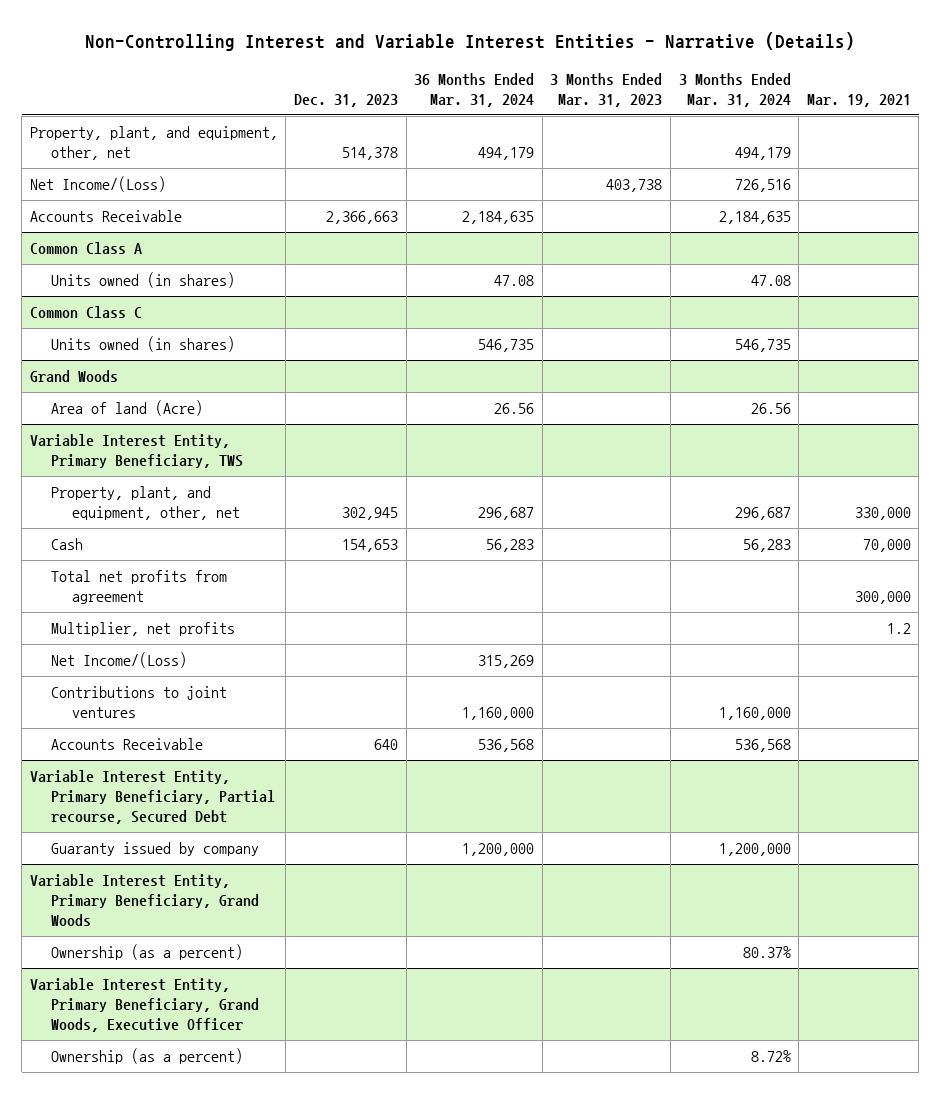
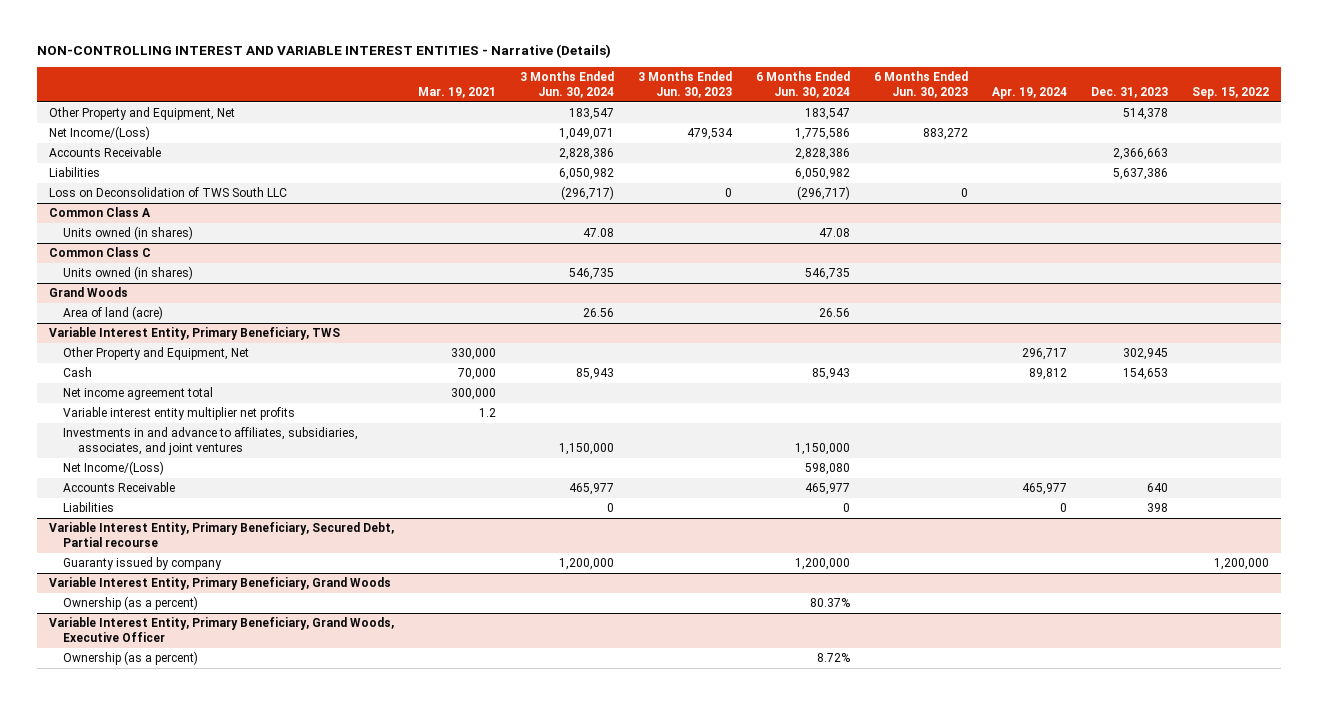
- Non-Controlling Interest and Variable Interest Entities - Narrative (Details)
+ NON-CONTROLLING INTEREST AND VARIABLE INTEREST ENTITIES - Narrative (Details)
- | Dec. 31, 2023 | 36 Months Ended Mar. 31, 2024 | 3 Months Ended Mar. 31, 2023 | 3 Months Ended Mar. 31, 2024 | Mar. 19, 2021
+ | Mar. 19, 2021 | 3 Months Ended Jun. 30, 2024 | 3 Months Ended Jun. 30, 2023 | 6 Months Ended Jun. 30, 2024 | 6 Months Ended Jun. 30, 2023 | Apr. 19, 2024 | Dec. 31, 2023 | Sep. 15, 2022
- Property, plant, and equipment, other, net | 514,378 | 494,179 | | 494,179 |
+ Other Property and Equipment, Net | | 183,547 | | 183,547 | | | 514,378 |
+ Liabilities | | 6,050,982 | | 6,050,982 | | | 5,637,386 |
+ Loss on Deconsolidation of TWS South LLC | | (296,717) | 0 | (296,717) | 0 | | |
@ Grand Woods
- Area of land (Acre) | | 26.56 | | 26.56 |
+ Area of land (acre) | | 26.56 | | 26.56 | | | |
@ Variable Interest Entity, Primary Beneficiary, TWS
- Property, plant, and equipment, other, net | 302,945 | 296,687 | | 296,687 | 330,000
+ Other Property and Equipment, Net | 330,000 | | | | | 296,717 | 302,945 |
- Total net profits from agreement | | | | | 300,000
- Multiplier, net profits | | | | | 1.2
+ Net income agreement total | 300,000 | | | | | | |
+ Variable interest entity multiplier net profits | 1.2 | | | | | | |
+ Investments in and advance to affiliates, subsidiaries, associates, and joint ventures | | 1,150,000 | | 1,150,000 | | | |
- Contributions to joint ventures | | 1,160,000 | | 1,160,000 |
- Variable Interest Entity, Primary Beneficiary, Partial recourse, Secured Debt
@ Variable Interest Entity, Primary Beneficiary, TWS
+ Liabilities | | 0 | | 0 | | 0 | 398 |
+ Variable Interest Entity, Primary Beneficiary, Secured Debt, Partial recourse

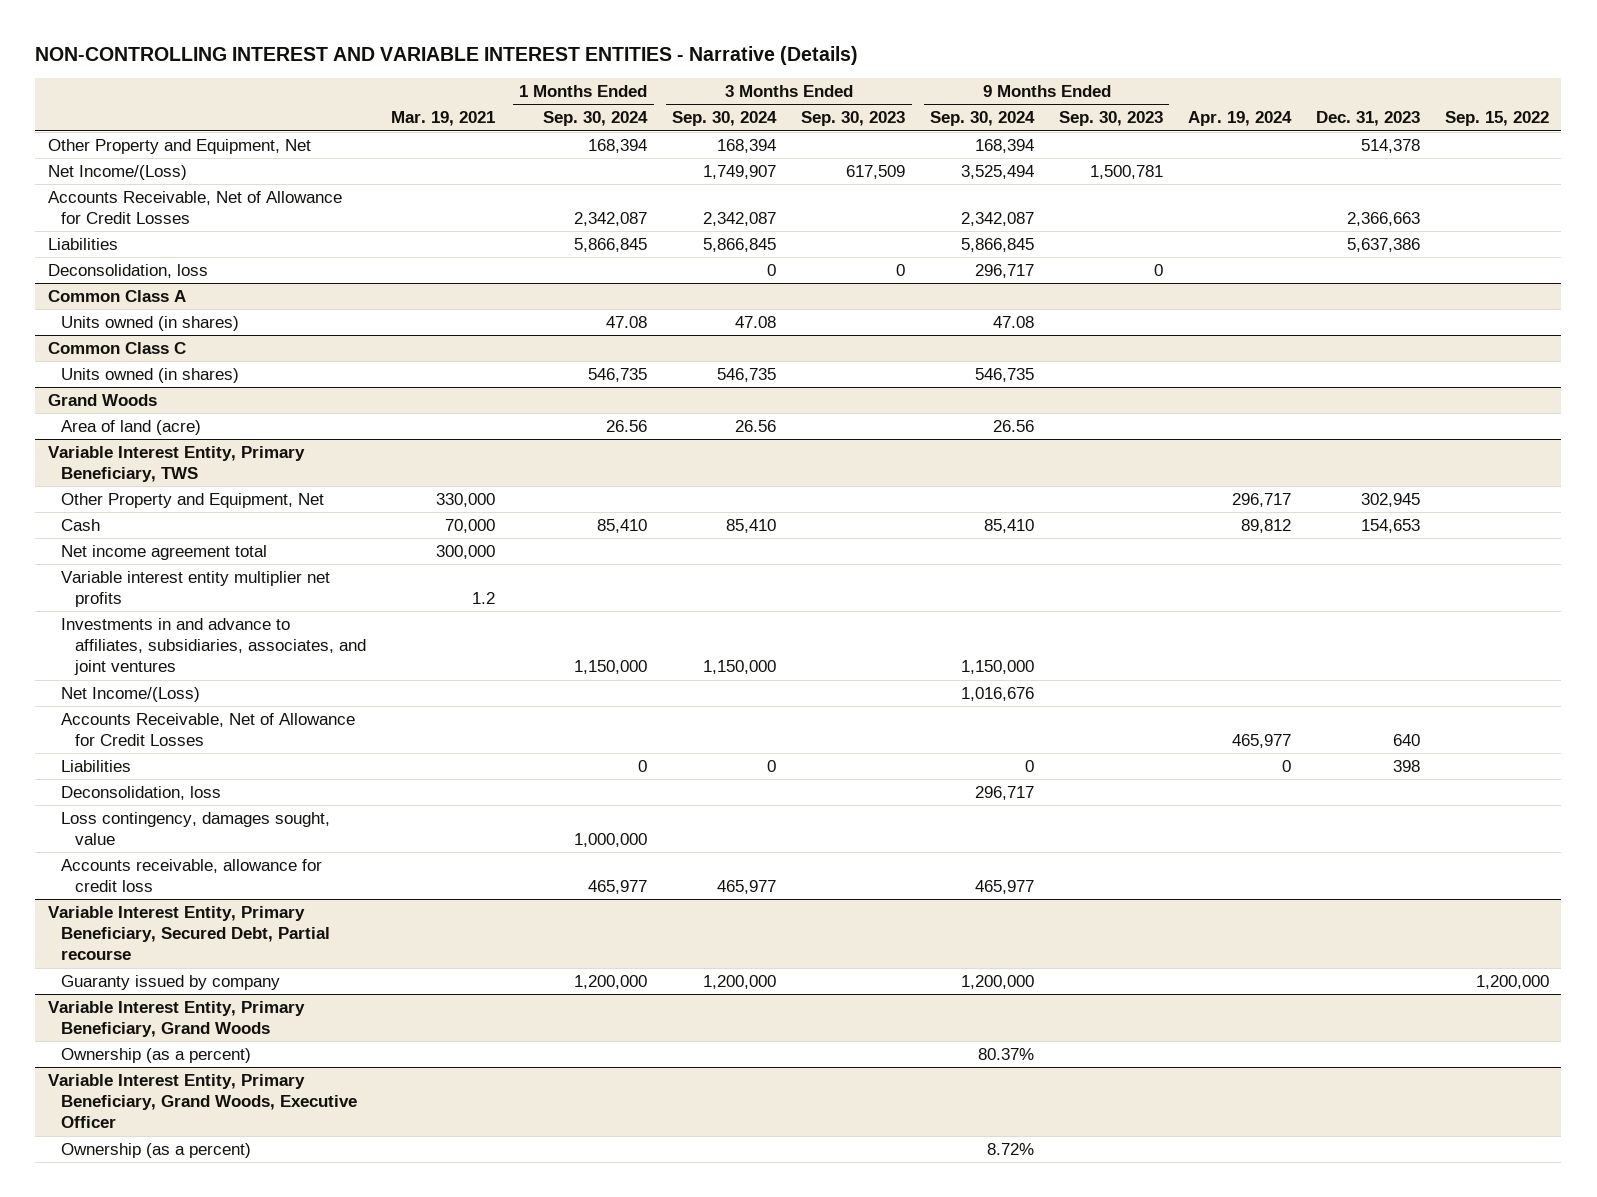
- | Mar. 19, 2021 | 3 Months Ended Jun. 30, 2024 | 3 Months Ended Jun. 30, 2023 | 6 Months Ended Jun. 30, 2024 | 6 Months Ended Jun. 30, 2023 | Apr. 19, 2024 | Dec. 31, 2023 | Sep. 15, 2022
+ | Mar. 19, 2021 | 1 Months Ended Sep. 30, 2024 | 3 Months Ended Sep. 30, 2024 | 3 Months Ended Sep. 30, 2023 | 9 Months Ended Sep. 30, 2024 | 9 Months Ended Sep. 30, 2023 | Apr. 19, 2024 | Dec. 31, 2023 | Sep. 15, 2022
- Accounts Receivable | | 2,828,386 | | 2,828,386 | | | 2,366,663 |
+ Accounts Receivable, Net of Allowance for Credit Losses | | 2,342,087 | 2,342,087 | | 2,342,087 | | | 2,366,663 |
- Loss on Deconsolidation of TWS South LLC | | (296,717) | 0 | (296,717) | 0 | | |
+ Deconsolidation, loss | | | 0 | 0 | 296,717 | 0 | | |
@ Variable Interest Entity, Primary Beneficiary, TWS
- Accounts Receivable | | 465,977 | | 465,977 | | 465,977 | 640 |
+ Accounts Receivable, Net of Allowance for Credit Losses | | | | | | | 465,977 | 640 |
+ Deconsolidation, loss | | | | | 296,717 | | | |
+ Loss contingency, damages sought, value | | 1,000,000 | | | | | | |
+ Accounts receivable, allowance for credit loss | | 465,977 | 465,977 | | 465,977 | | | |

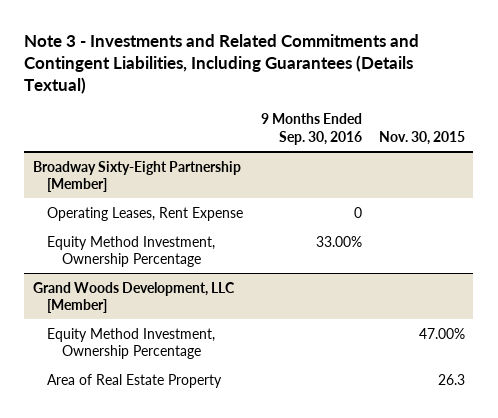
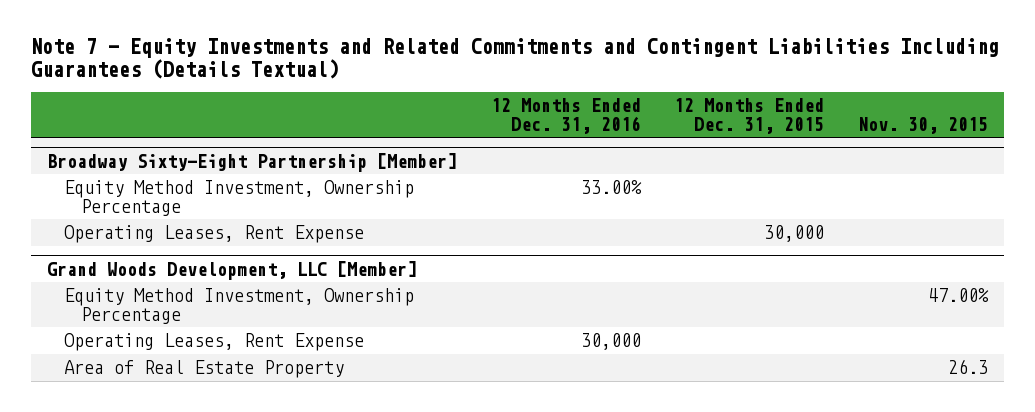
- Note 3 - Investments and Related Commitments and Contingent Liabilities, Including Guarantees (Details Textual)
+ Note 7 - Equity Investments and Related Commitments and Contingent Liabilities Including Guarantees (Details Textual)
- | 9 Months Ended Sep. 30, 2016 | Nov. 30, 2015
+ | 12 Months Ended Dec. 31, 2016 | 12 Months Ended Dec. 31, 2015 | Nov. 30, 2015
@ Broadway Sixty-Eight Partnership [Member]
moved down: Operating Leases, Rent Expense | | 30,000 |
@ Grand Woods Development, LLC [Member]
+ Operating Leases, Rent Expense | 30,000 | |

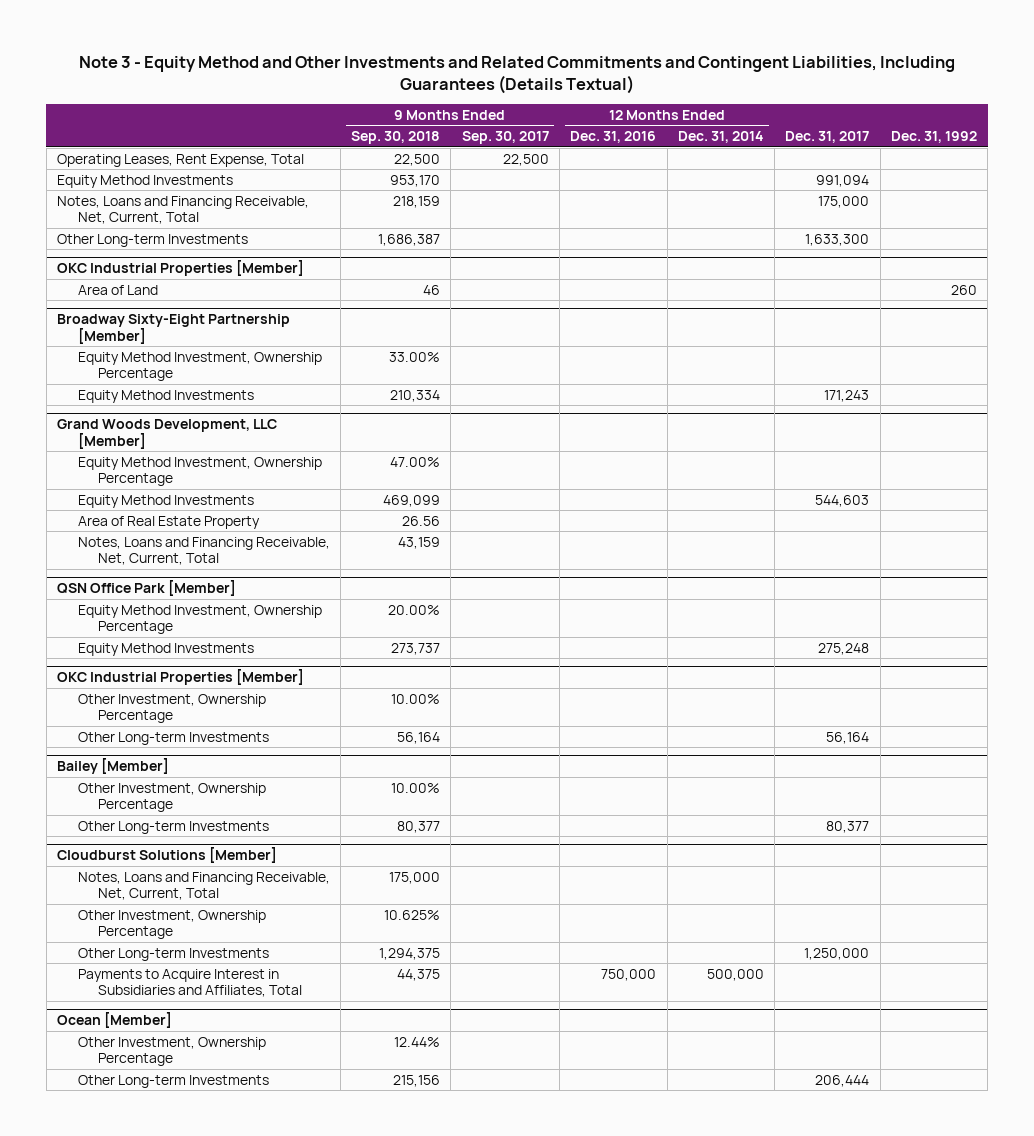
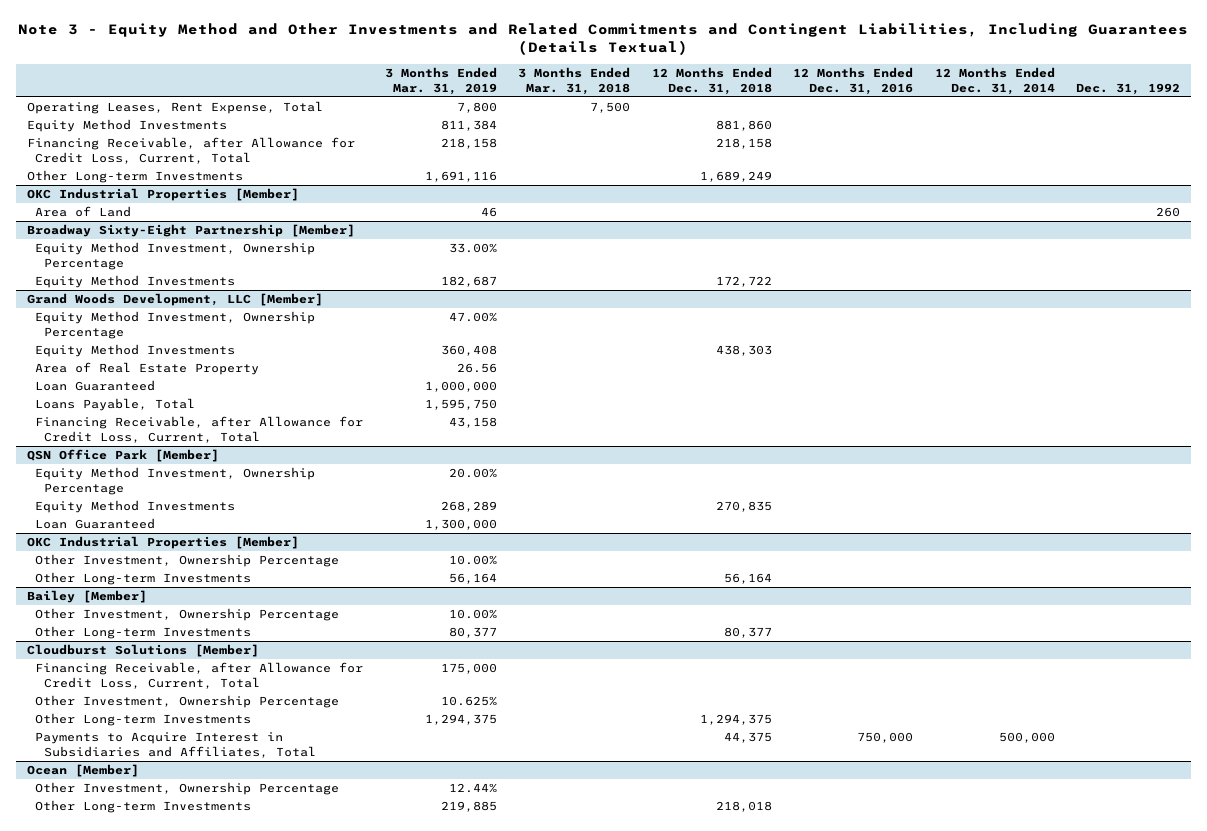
- | 9 Months Ended Sep. 30, 2018 | 9 Months Ended Sep. 30, 2017 | 12 Months Ended Dec. 31, 2016 | 12 Months Ended Dec. 31, 2014 | Dec. 31, 2017 | Dec. 31, 1992
+ | 3 Months Ended Mar. 31, 2019 | 3 Months Ended Mar. 31, 2018 | 12 Months Ended Dec. 31, 2018 | 12 Months Ended Dec. 31, 2016 | 12 Months Ended Dec. 31, 2014 | Dec. 31, 1992
- Notes, Loans and Financing Receivable, Net, Current, Total | 218,159 | | | | 175,000 |
+ Financing Receivable, after Allowance for Credit Loss, Current, Total | 218,158 | | 218,158 | | |
@ Grand Woods Development, LLC [Member]
- Notes, Loans and Financing Receivable, Net, Current, Total | 43,159 | | | | |
+ Loan Guaranteed | 1,000,000 | | | | |
+ Loans Payable, Total | 1,595,750 | | | | |
+ Financing Receivable, after Allowance for Credit Loss, Current, Total | 43,158 | | | | |
@ QSN Office Park [Member]
+ Loan Guaranteed | 1,300,000 | | | | |
@ Cloudburst Solutions [Member]
- Notes, Loans and Financing Receivable, Net, Current, Total | 175,000 | | | | |
+ Financing Receivable, after Allowance for Credit Loss, Current, Total | 175,000 | | | | |

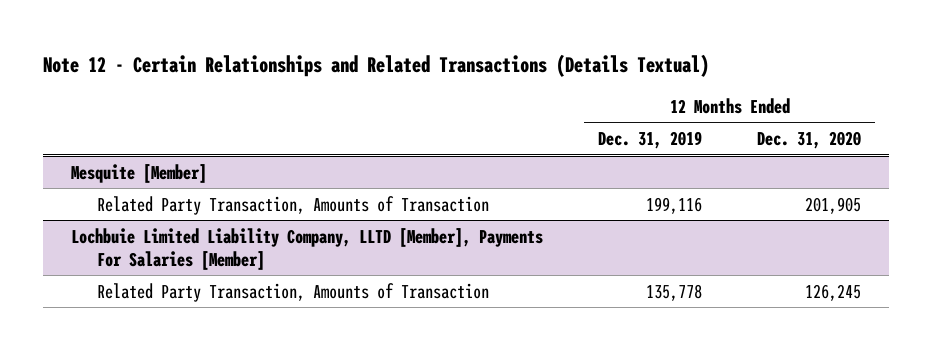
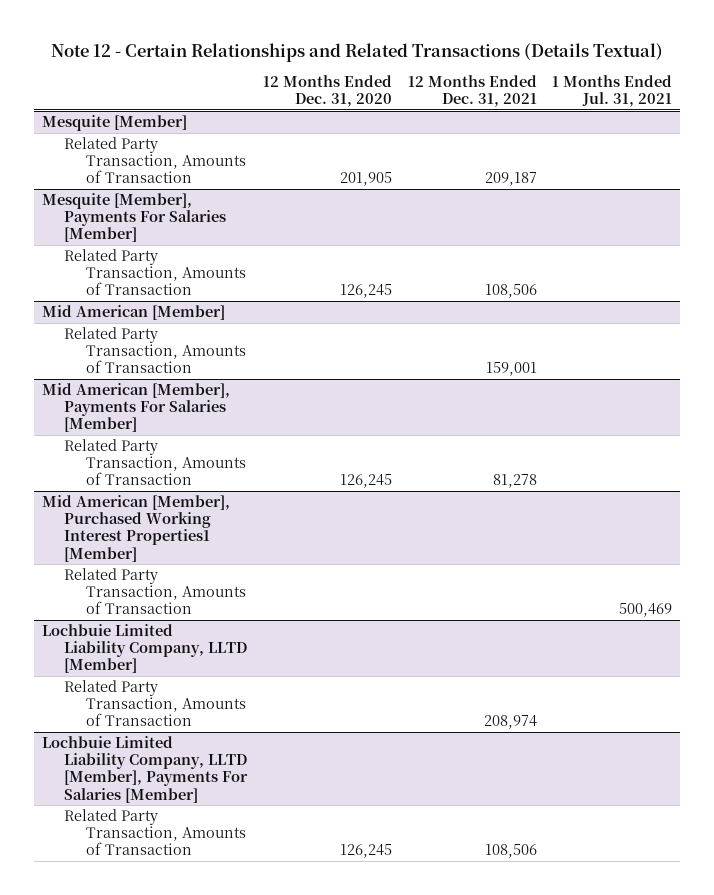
- | 12 Months Ended Dec. 31, 2019 | 12 Months Ended Dec. 31, 2020
+ | 12 Months Ended Dec. 31, 2020 | 12 Months Ended Dec. 31, 2021 | 1 Months Ended Jul. 31, 2021
+ Mesquite [Member], Payments For Salaries [Member]
+ Related Party Transaction, Amounts of Transaction | 126,245 | 108,506 |
+ Mid American [Member]
+ Related Party Transaction, Amounts of Transaction | | 159,001 |
+ Mid American [Member], Payments For Salaries [Member]
+ Related Party Transaction, Amounts of Transaction | 126,245 | 81,278 |
+ Mid American [Member], Purchased Working Interest Properties1 [Member]
+ Related Party Transaction, Amounts of Transaction | | | 500,469
+ Lochbuie Limited Liability Company, LLTD [Member]
+ Related Party Transaction, Amounts of Transaction | | 208,974 |

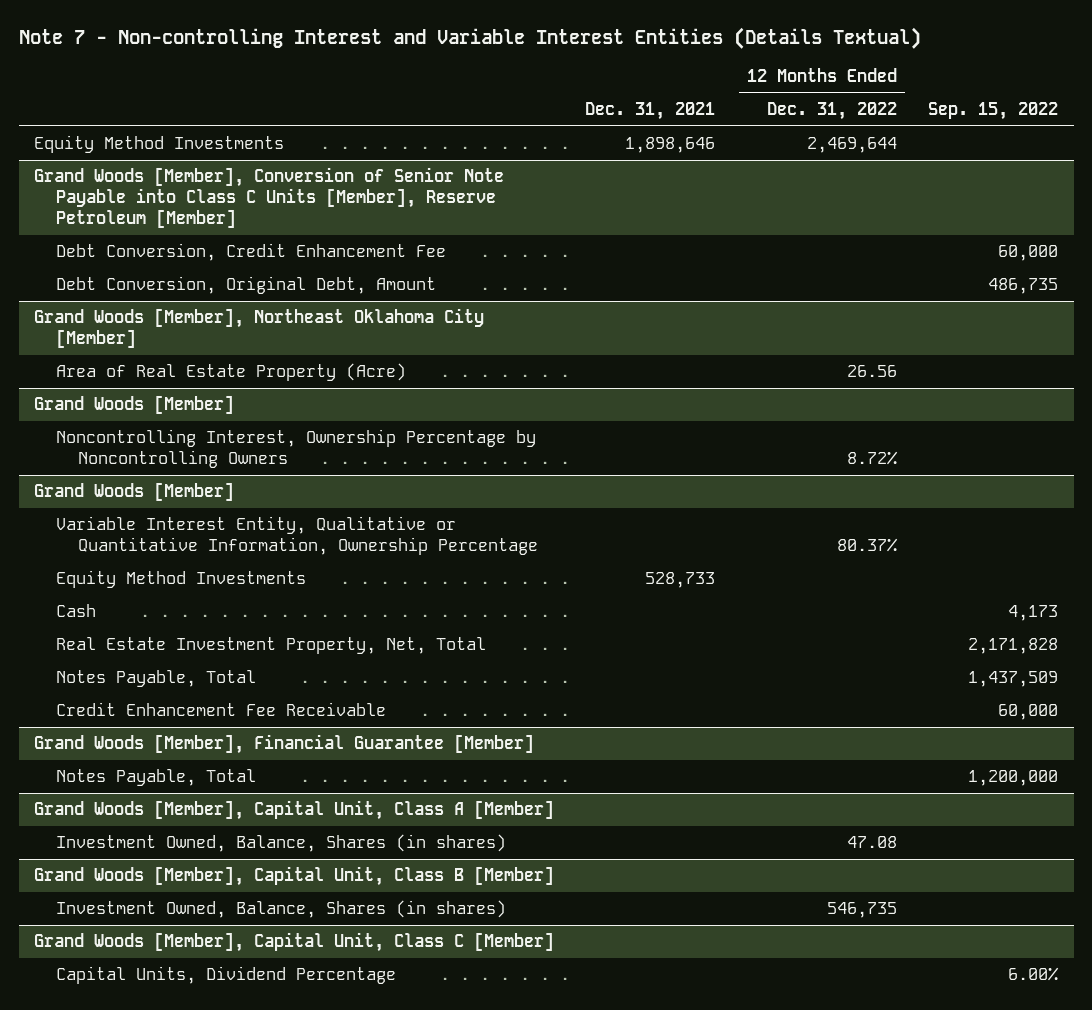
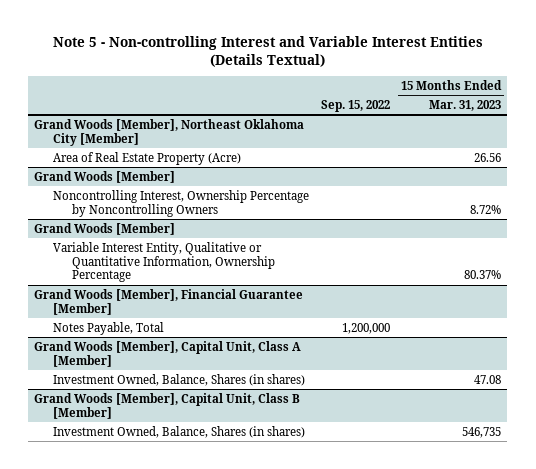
- Note 7 - Non-controlling Interest and Variable Interest Entities (Details Textual)
+ Note 5 - Non-controlling Interest and Variable Interest Entities (Details Textual)
- | Dec. 31, 2021 | 12 Months Ended Dec. 31, 2022 | Sep. 15, 2022
+ | Sep. 15, 2022 | 15 Months Ended Mar. 31, 2023
- Equity Method Investments | 1,898,646 | 2,469,644 |
- Grand Woods [Member], Conversion of Senior Note Payable into Class C Units [Member], Reserve Petroleum [Member]
- Debt Conversion, Credit Enhancement Fee | | | 60,000
- Debt Conversion, Original Debt, Amount | | | 486,735
@ Grand Woods [Member]
- Equity Method Investments | 528,733 | |
- Cash | | | 4,173
- Real Estate Investment Property, Net, Total | | | 2,171,828
- Notes Payable, Total | | | 1,437,509
- Credit Enhancement Fee Receivable | | | 60,000
- Grand Woods [Member], Capital Unit, Class C [Member]
- Capital Units, Dividend Percentage | | | 6.00%

